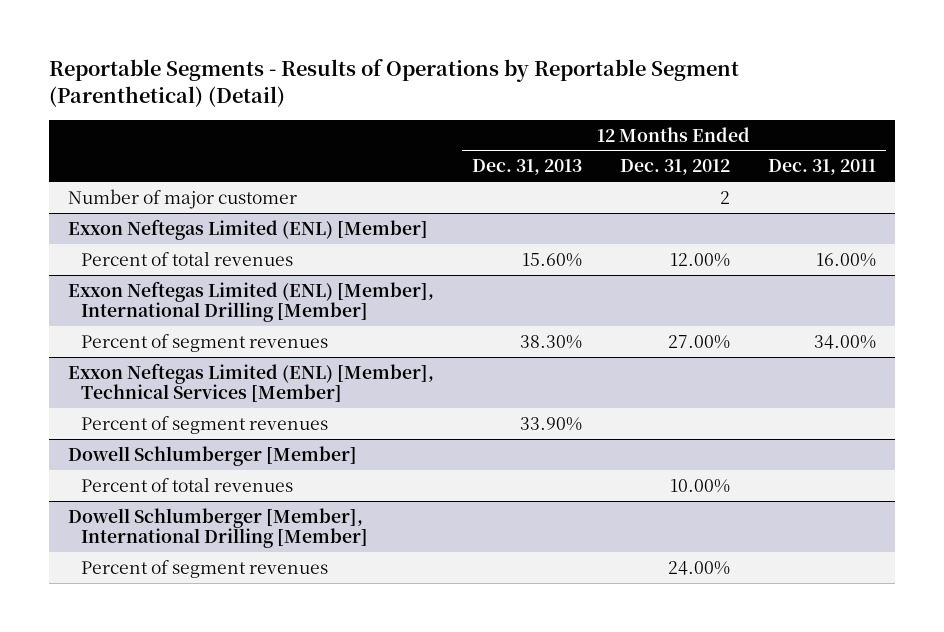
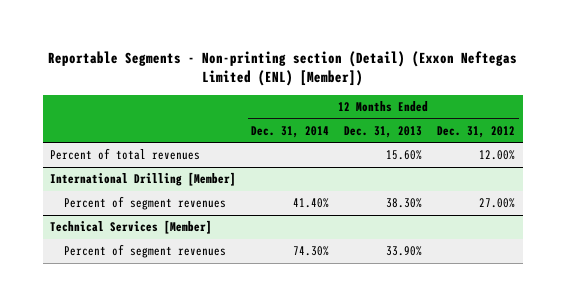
- Reportable Segments - Results of Operations by Reportable Segment (Parenthetical) (Detail)
+ Reportable Segments - Non-printing section (Detail) (Exxon Neftegas Limited (ENL) [Member])
- | 12 Months Ended Dec. 31, 2013 | 12 Months Ended Dec. 31, 2012 | 12 Months Ended Dec. 31, 2011
+ | 12 Months Ended Dec. 31, 2014 | 12 Months Ended Dec. 31, 2013 | 12 Months Ended Dec. 31, 2012
- Number of major customer | | 2 |
- Exxon Neftegas Limited (ENL) [Member]
- Exxon Neftegas Limited (ENL) [Member], International Drilling [Member]
+ International Drilling [Member]
- Exxon Neftegas Limited (ENL) [Member], Technical Services [Member]
+ Technical Services [Member]
- Dowell Schlumberger [Member]
- Percent of total revenues | | 10.00% |
- Dowell Schlumberger [Member], International Drilling [Member]
- Percent of segment revenues | | 24.00% |

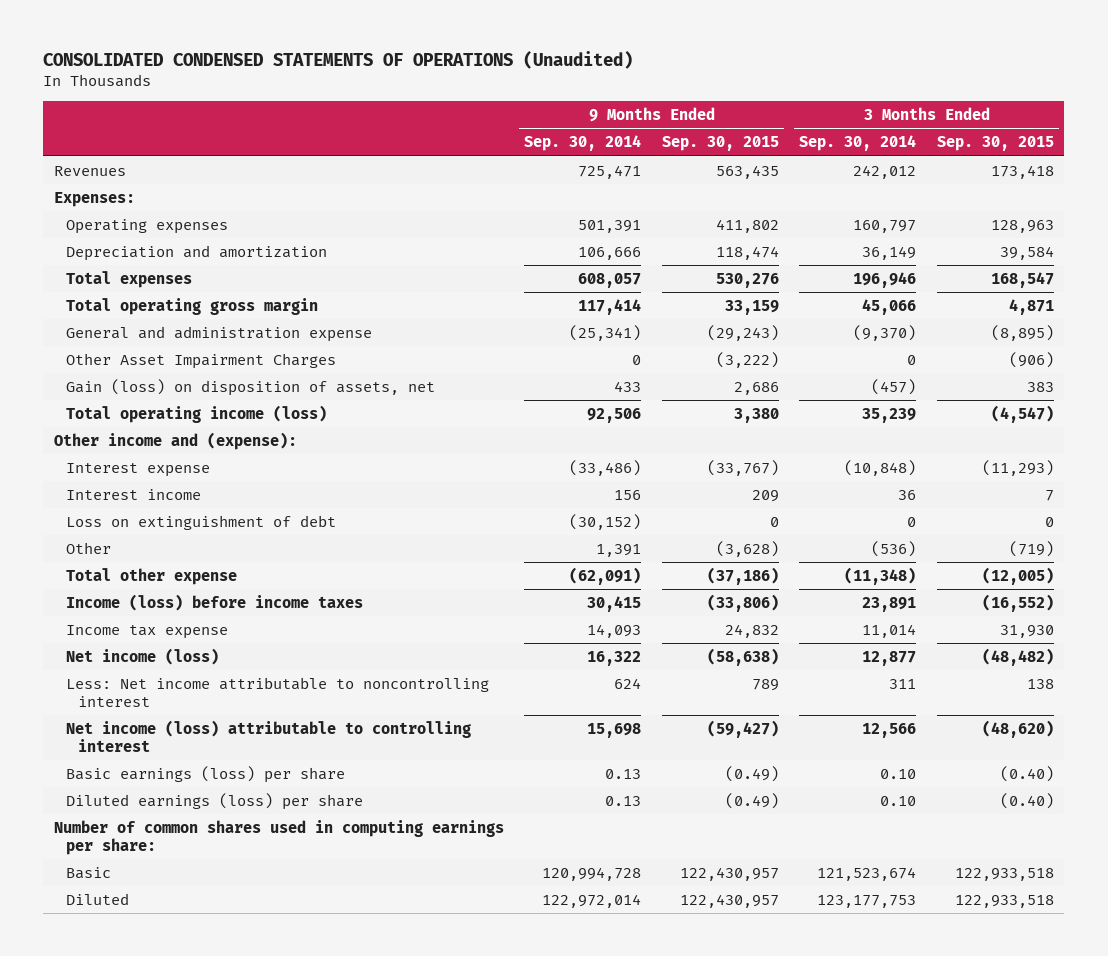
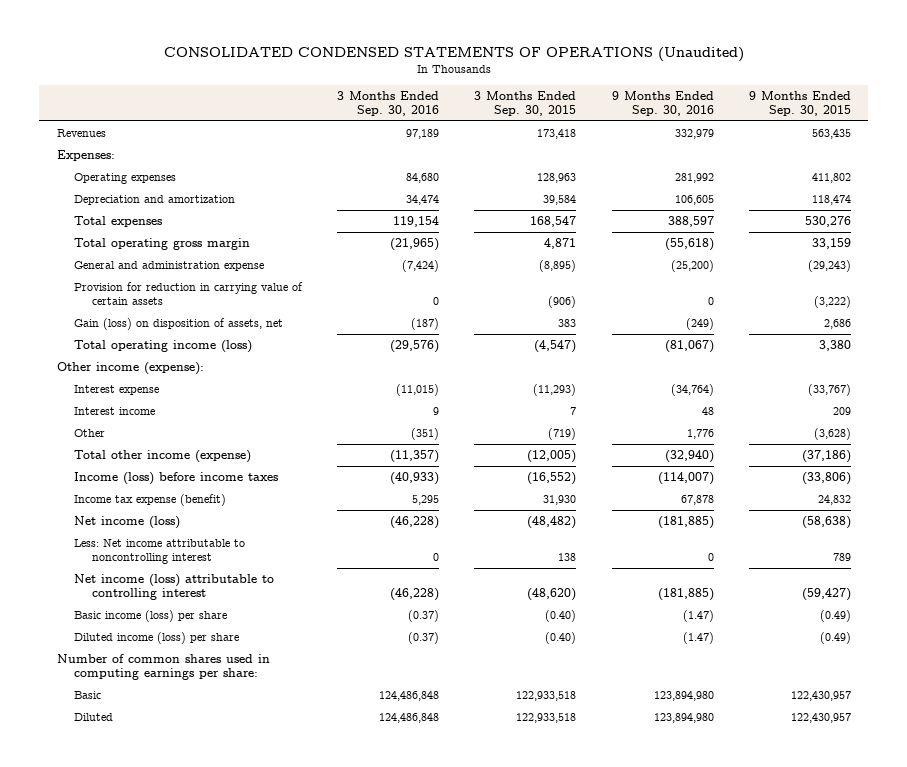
- | 9 Months Ended Sep. 30, 2014 | 9 Months Ended Sep. 30, 2015 | 3 Months Ended Sep. 30, 2014 | 3 Months Ended Sep. 30, 2015
+ | 3 Months Ended Sep. 30, 2016 | 3 Months Ended Sep. 30, 2015 | 9 Months Ended Sep. 30, 2016 | 9 Months Ended Sep. 30, 2015
- Other Asset Impairment Charges | 0 | (3,222) | 0 | (906)
+ Provision for reduction in carrying value of certain assets | 0 | (906) | 0 | (3,222)
- Other income and (expense):
+ Other income (expense):
- Loss on extinguishment of debt | (30,152) | 0 | 0 | 0
- Total other expense | (62,091) | (37,186) | (11,348) | (12,005)
+ Total other income (expense) | (11,357) | (12,005) | (32,940) | (37,186)
- Income tax expense | 14,093 | 24,832 | 11,014 | 31,930
+ Income tax expense (benefit) | 5,295 | 31,930 | 67,878 | 24,832
- Basic earnings (loss) per share | 0.13 | (0.49) | 0.10 | (0.40)
- Diluted earnings (loss) per share | 0.13 | (0.49) | 0.10 | (0.40)
+ Basic income (loss) per share | (0.37) | (0.40) | (1.47) | (0.49)
+ Diluted income (loss) per share | (0.37) | (0.40) | (1.47) | (0.49)

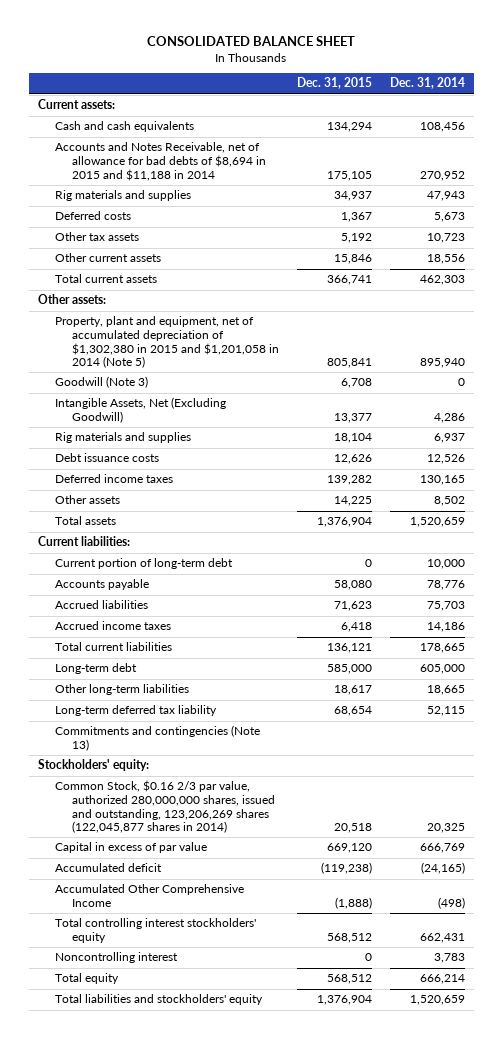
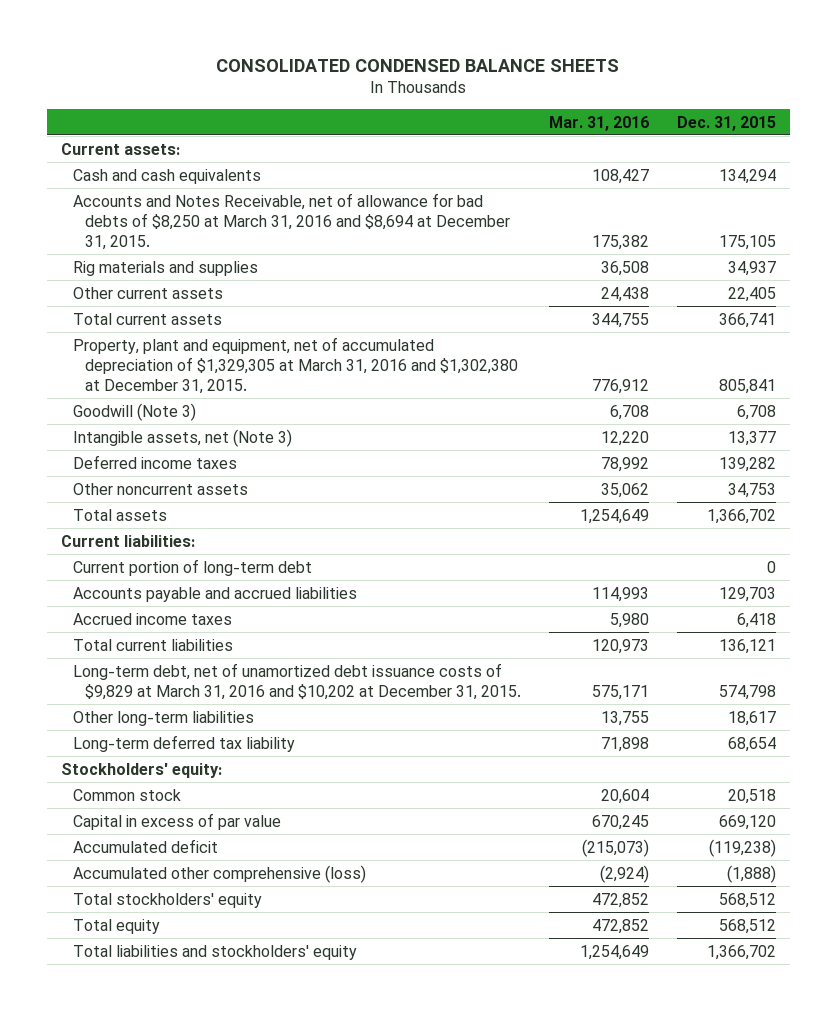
- CONSOLIDATED BALANCE SHEET
+ CONSOLIDATED CONDENSED BALANCE SHEETS
- | Dec. 31, 2015 | Dec. 31, 2014
+ | Mar. 31, 2016 | Dec. 31, 2015
- Accounts and Notes Receivable, net of allowance for bad debts of $8,694 in 2015 and $11,188 in 2014 | 175,105 | 270,952
+ Accounts and Notes Receivable, net of allowance for bad debts of $8,250 at March 31, 2016 and $8,694 at December 31, 2015. | 175,382 | 175,105
- Deferred costs | 1,367 | 5,673
- Other tax assets | 5,192 | 10,723
- Other current assets | 15,846 | 18,556
+ Other current assets | 24,438 | 22,405
- Other assets:
- Property, plant and equipment, net of accumulated depreciation of $1,302,380 in 2015 and $1,201,058 in 2014 (Note 5) | 805,841 | 895,940
+ Property, plant and equipment, net of accumulated depreciation of $1,329,305 at March 31, 2016 and $1,302,380 at December 31, 2015. | 776,912 | 805,841
- Intangible Assets, Net (Excluding Goodwill) | 13,377 | 4,286
- Rig materials and supplies | 18,104 | 6,937
- Debt issuance costs | 12,626 | 12,526
+ Intangible assets, net (Note 3) | 12,220 | 13,377
- Other assets | 14,225 | 8,502
- Total assets | 1,376,904 | 1,520,659
+ Other noncurrent assets | 35,062 | 34,753
+ Total assets | 1,254,649 | 1,366,702
- Accounts payable | 58,080 | 78,776
- Accrued liabilities | 71,623 | 75,703
+ Accounts payable and accrued liabilities | 114,993 | 129,703
- Long-term debt | 585,000 | 605,000
+ Long-term debt, net of unamortized debt issuance costs of $9,829 at March 31, 2016 and $10,202 at December 31, 2015. | 575,171 | 574,798
- Commitments and contingencies (Note 13)
- Common Stock, $0.16 2/3 par value, authorized 280,000,000 shares, issued and outstanding, 123,206,269 shares (122,045,877 shares in 2014) | 20,518 | 20,325
+ Common stock | 20,604 | 20,518
- Accumulated Other Comprehensive Income | (1,888) | (498)
- Total controlling interest stockholders' equity | 568,512 | 662,431
- Noncontrolling interest | 0 | 3,783
+ Accumulated other comprehensive (loss) | (2,924) | (1,888)
+ Total stockholders' equity | 472,852 | 568,512
- Total liabilities and stockholders' equity | 1,376,904 | 1,520,659
+ Total liabilities and stockholders' equity | 1,254,649 | 1,366,702

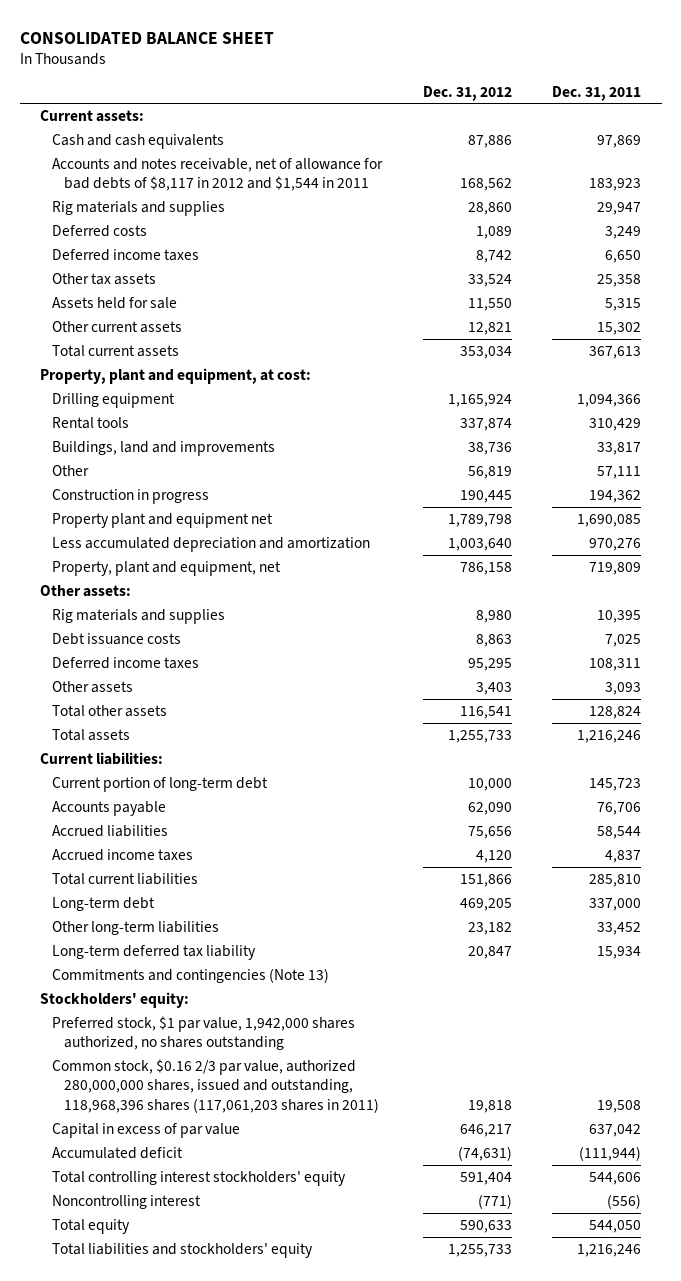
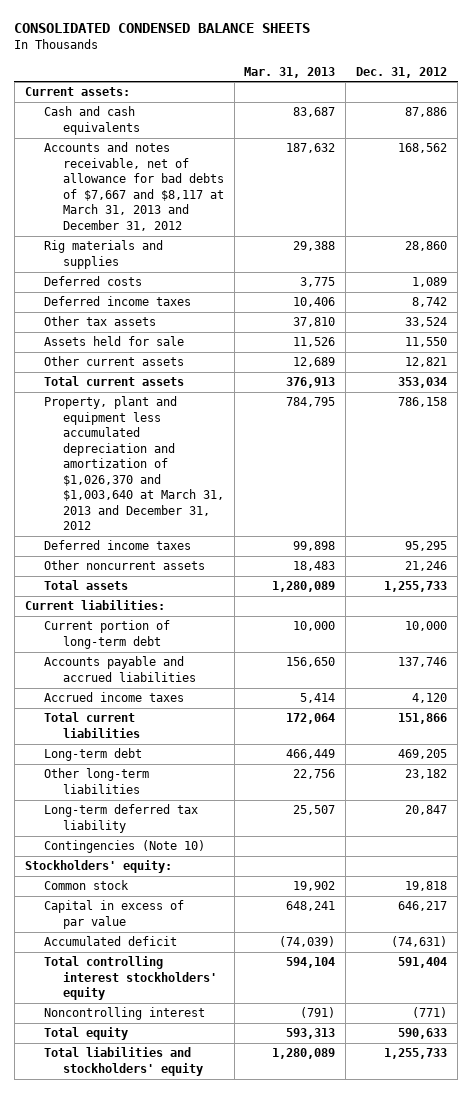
- CONSOLIDATED BALANCE SHEET
+ CONSOLIDATED CONDENSED BALANCE SHEETS
- | Dec. 31, 2012 | Dec. 31, 2011
+ | Mar. 31, 2013 | Dec. 31, 2012
- Accounts and notes receivable, net of allowance for bad debts of $8,117 in 2012 and $1,544 in 2011 | 168,562 | 183,923
+ Accounts and notes receivable, net of allowance for bad debts of $7,667 and $8,117 at March 31, 2013 and December 31, 2012 | 187,632 | 168,562
- Property, plant and equipment, at cost:
- Drilling equipment | 1,165,924 | 1,094,366
- Rental tools | 337,874 | 310,429
- Buildings, land and improvements | 38,736 | 33,817
- Other | 56,819 | 57,111
- Construction in progress | 190,445 | 194,362
- Property plant and equipment net | 1,789,798 | 1,690,085
- Less accumulated depreciation and amortization | 1,003,640 | 970,276
- Property, plant and equipment, net | 786,158 | 719,809
- Other assets:
- Rig materials and supplies | 8,980 | 10,395
- Debt issuance costs | 8,863 | 7,025
+ Property, plant and equipment less accumulated depreciation and amortization of $1,026,370 and $1,003,640 at March 31, 2013 and December 31, 2012 | 784,795 | 786,158
- Other assets | 3,403 | 3,093
- Total other assets | 116,541 | 128,824
+ Other noncurrent assets | 18,483 | 21,246
- Accounts payable | 62,090 | 76,706
- Accrued liabilities | 75,656 | 58,544
+ Accounts payable and accrued liabilities | 156,650 | 137,746
- Commitments and contingencies (Note 13)
+ Contingencies (Note 10)
- Preferred stock, $1 par value, 1,942,000 shares authorized, no shares outstanding
- Common stock, $0.16 2/3 par value, authorized 280,000,000 shares, issued and outstanding, 118,968,396 shares (117,061,203 shares in 2011) | 19,818 | 19,508
+ Common stock | 19,902 | 19,818

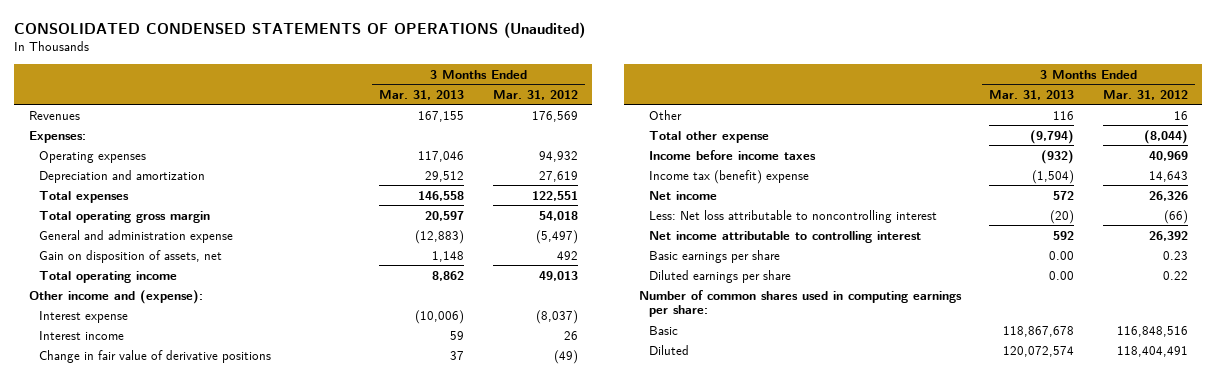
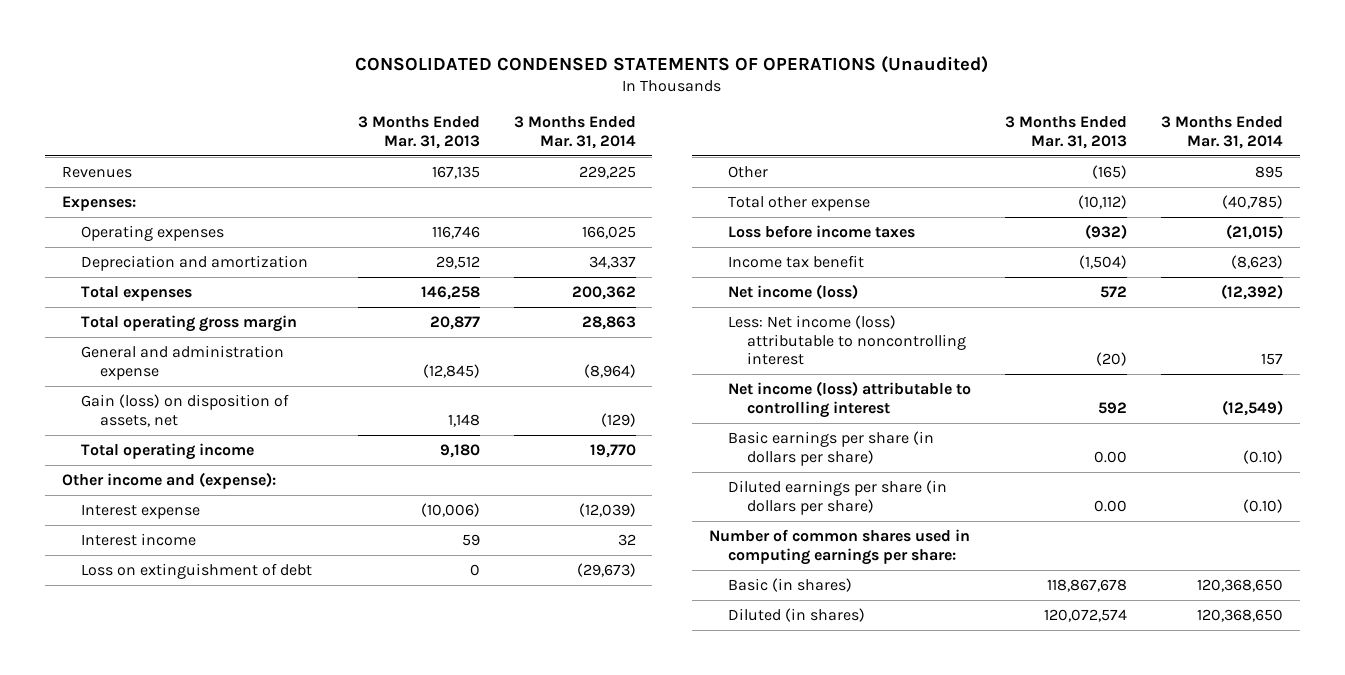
- | 3 Months Ended Mar. 31, 2013 | 3 Months Ended Mar. 31, 2012
+ | 3 Months Ended Mar. 31, 2013 | 3 Months Ended Mar. 31, 2014
- Revenues | 167,155 | 176,569
+ Revenues | 167,135 | 229,225
- Operating expenses | 117,046 | 94,932
+ Operating expenses | 116,746 | 166,025
- Total expenses | 146,558 | 122,551
- Total operating gross margin | 20,597 | 54,018
- General and administration expense | (12,883) | (5,497)
- Gain on disposition of assets, net | 1,148 | 492
- Total operating income | 8,862 | 49,013
+ Total expenses | 146,258 | 200,362
+ Total operating gross margin | 20,877 | 28,863
+ General and administration expense | (12,845) | (8,964)
+ Gain (loss) on disposition of assets, net | 1,148 | (129)
+ Total operating income | 9,180 | 19,770
- Change in fair value of derivative positions | 37 | (49)
- Other | 116 | 16
- Total other expense | (9,794) | (8,044)
- Income before income taxes | (932) | 40,969
- Income tax (benefit) expense | (1,504) | 14,643
- Net income | 572 | 26,326
- Less: Net loss attributable to noncontrolling interest | (20) | (66)
- Net income attributable to controlling interest | 592 | 26,392
- Basic earnings per share | 0.00 | 0.23
- Diluted earnings per share | 0.00 | 0.22
+ Loss on extinguishment of debt | 0 | (29,673)
+ Other | (165) | 895
+ Total other expense | (10,112) | (40,785)
+ Loss before income taxes | (932) | (21,015)
+ Income tax benefit | (1,504) | (8,623)
+ Net income (loss) | 572 | (12,392)
+ Less: Net income (loss) attributable to noncontrolling interest | (20) | 157
+ Net income (loss) attributable to controlling interest | 592 | (12,549)
+ Basic earnings per share (in dollars per share) | 0.00 | (0.10)
+ Diluted earnings per share (in dollars per share) | 0.00 | (0.10)
- Basic | 118,867,678 | 116,848,516
- Diluted | 120,072,574 | 118,404,491
+ Basic (in shares) | 118,867,678 | 120,368,650
+ Diluted (in shares) | 120,072,574 | 120,368,650

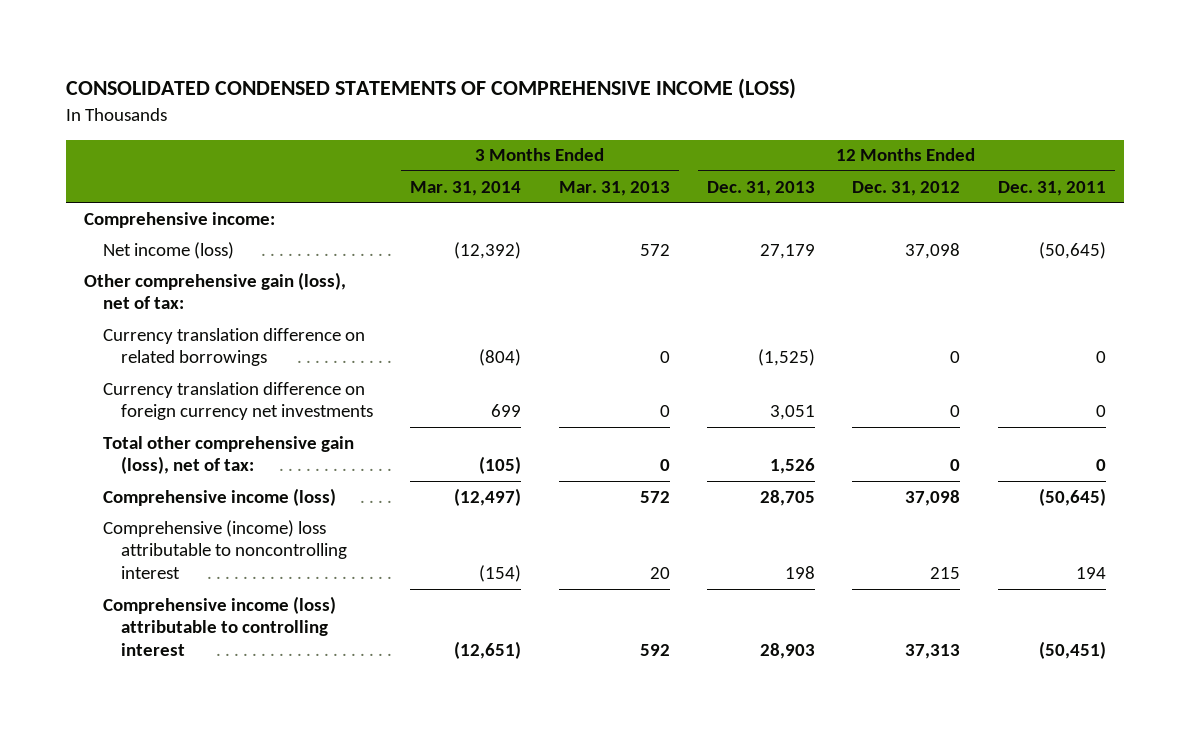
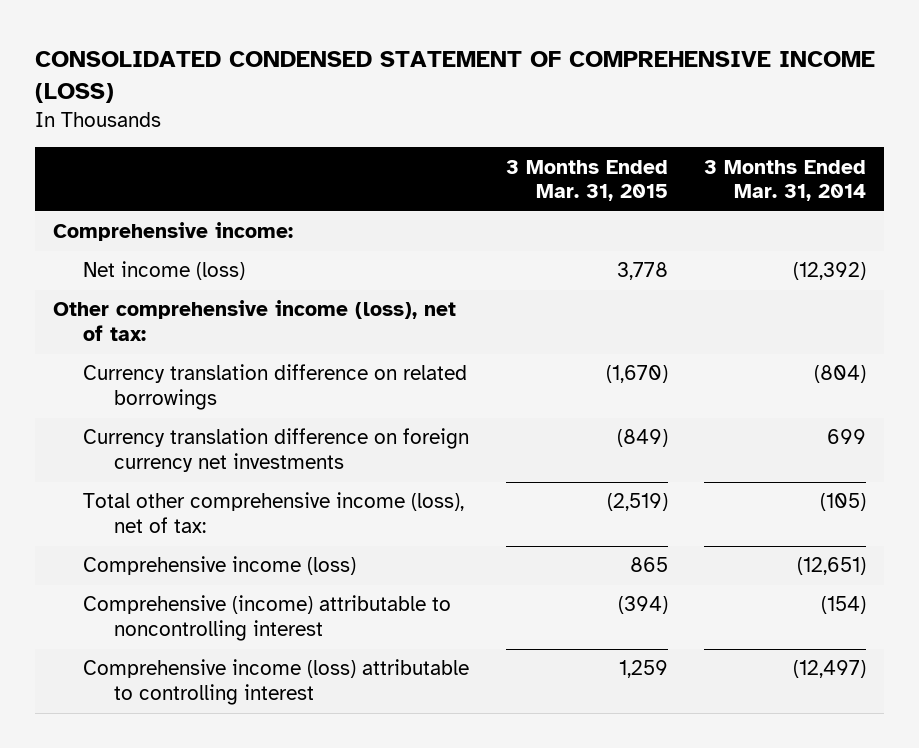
- CONSOLIDATED CONDENSED STATEMENTS OF COMPREHENSIVE INCOME (LOSS)
+ CONSOLIDATED CONDENSED STATEMENT OF COMPREHENSIVE INCOME (LOSS)
- | 3 Months Ended Mar. 31, 2014 | 3 Months Ended Mar. 31, 2013 | 12 Months Ended Dec. 31, 2013 | 12 Months Ended Dec. 31, 2012 | 12 Months Ended Dec. 31, 2011
+ | 3 Months Ended Mar. 31, 2015 | 3 Months Ended Mar. 31, 2014
- Other comprehensive gain (loss), net of tax:
+ Other comprehensive income (loss), net of tax:
- Total other comprehensive gain (loss), net of tax: | (105) | 0 | 1,526 | 0 | 0
- Comprehensive income (loss) | (12,497) | 572 | 28,705 | 37,098 | (50,645)
- Comprehensive (income) loss attributable to noncontrolling interest | (154) | 20 | 198 | 215 | 194
- Comprehensive income (loss) attributable to controlling interest | (12,651) | 592 | 28,903 | 37,313 | (50,451)
+ Total other comprehensive income (loss), net of tax: | (2,519) | (105)
+ Comprehensive income (loss) | 865 | (12,651)
+ Comprehensive (income) attributable to noncontrolling interest | (394) | (154)
+ Comprehensive income (loss) attributable to controlling interest | 1,259 | (12,497)

